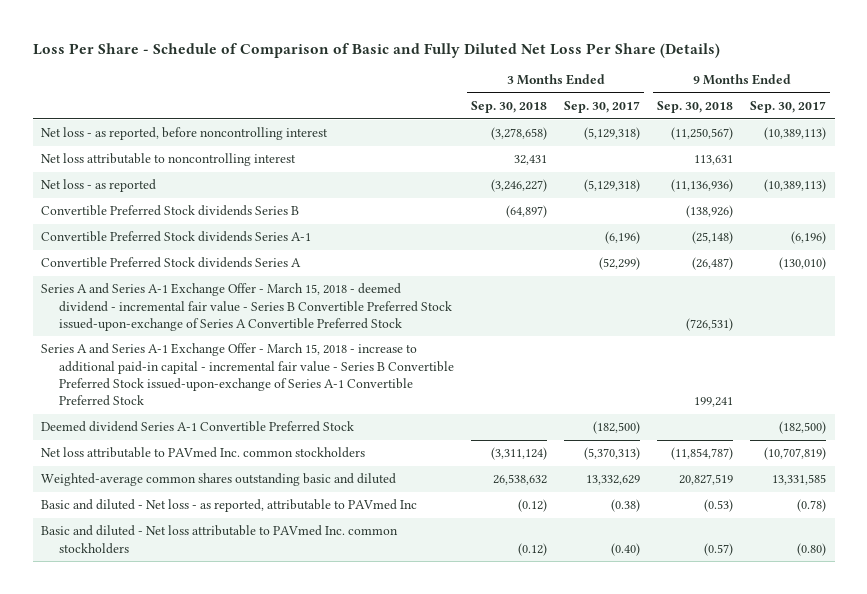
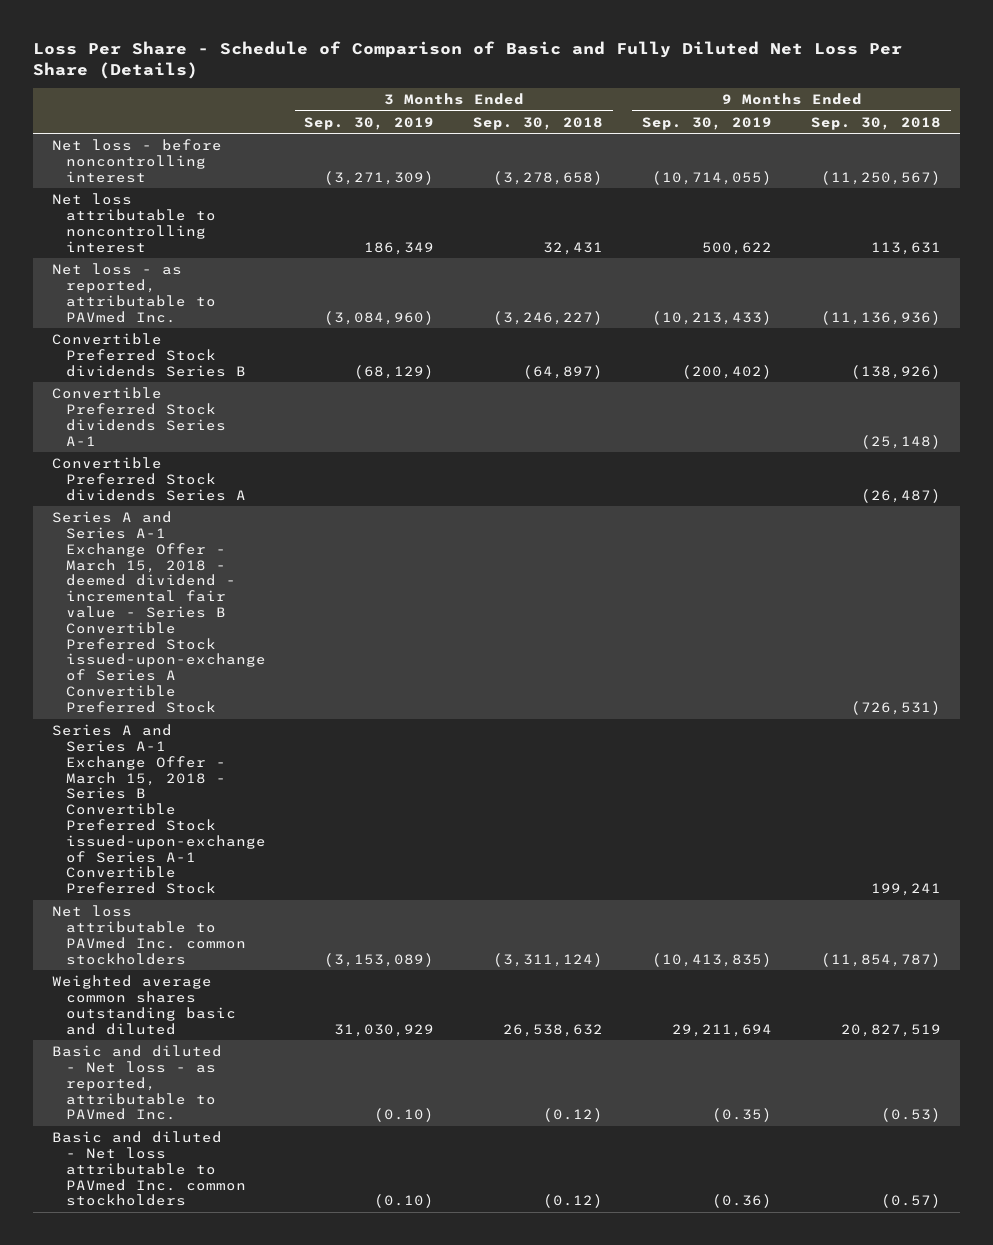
- | 3 Months Ended Sep. 30, 2018 | 3 Months Ended Sep. 30, 2017 | 9 Months Ended Sep. 30, 2018 | 9 Months Ended Sep. 30, 2017
+ | 3 Months Ended Sep. 30, 2019 | 3 Months Ended Sep. 30, 2018 | 9 Months Ended Sep. 30, 2019 | 9 Months Ended Sep. 30, 2018
- Net loss - as reported, before noncontrolling interest | (3,278,658) | (5,129,318) | (11,250,567) | (10,389,113)
+ Net loss - before noncontrolling interest | (3,271,309) | (3,278,658) | (10,714,055) | (11,250,567)
- Net loss - as reported | (3,246,227) | (5,129,318) | (11,136,936) | (10,389,113)
+ Net loss - as reported, attributable to PAVmed Inc. | (3,084,960) | (3,246,227) | (10,213,433) | (11,136,936)
- Series A and Series A-1 Exchange Offer - March 15, 2018 - increase to additional paid-in capital - incremental fair value - Series B Convertible Preferred Stock issued-upon-exchange of Series A-1 Convertible Preferred Stock | | | 199,241 |
- Deemed dividend Series A-1 Convertible Preferred Stock | | (182,500) | | (182,500)
+ Series A and Series A-1 Exchange Offer - March 15, 2018 - Series B Convertible Preferred Stock issued-upon-exchange of Series A-1 Convertible Preferred Stock | | | | 199,241
- Weighted-average common shares outstanding basic and diluted | 26,538,632 | 13,332,629 | 20,827,519 | 13,331,585
- Basic and diluted - Net loss - as reported, attributable to PAVmed Inc | (0.12) | (0.38) | (0.53) | (0.78)
+ Weighted average common shares outstanding basic and diluted | 31,030,929 | 26,538,632 | 29,211,694 | 20,827,519
+ Basic and diluted - Net loss - as reported, attributable to PAVmed Inc. | (0.10) | (0.12) | (0.35) | (0.53)

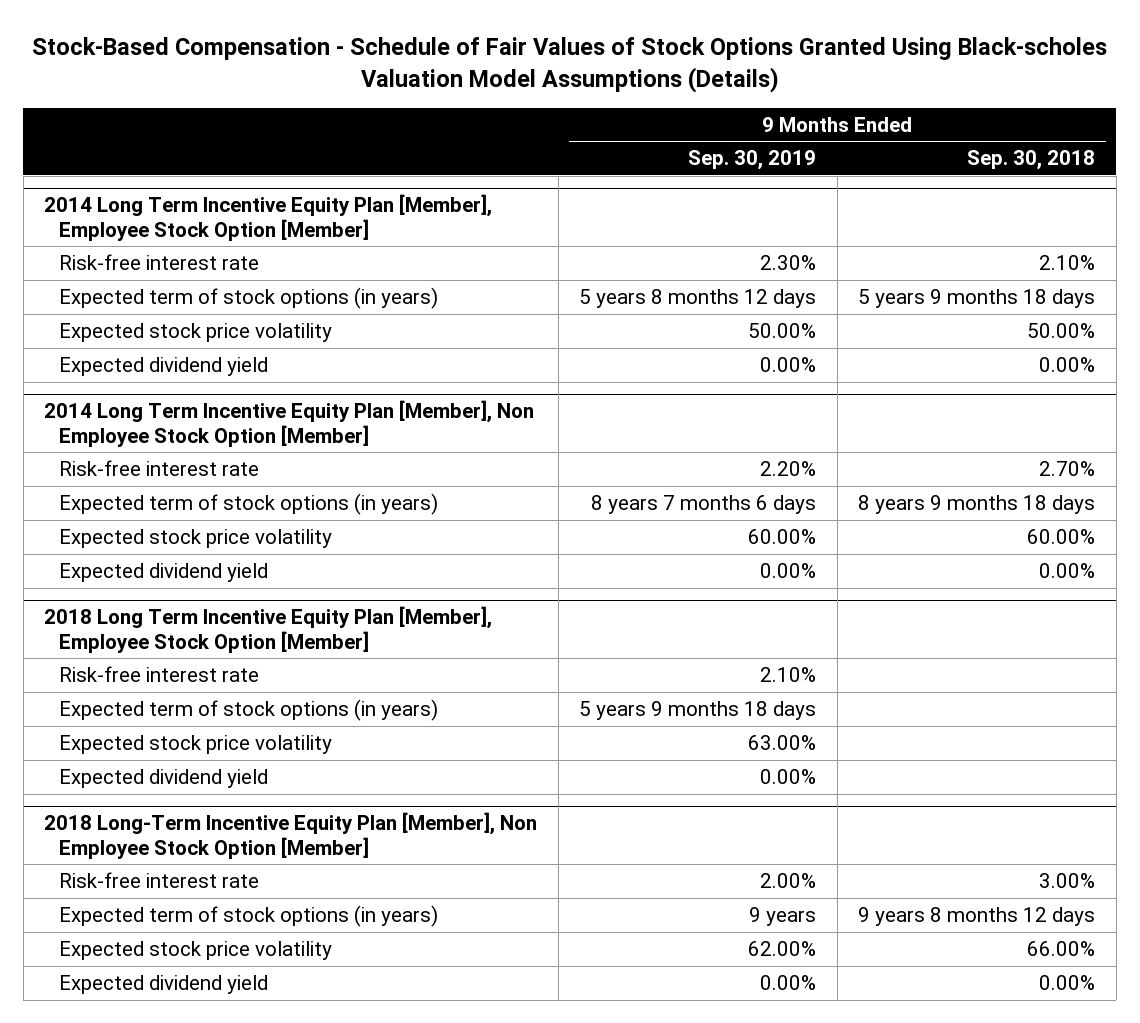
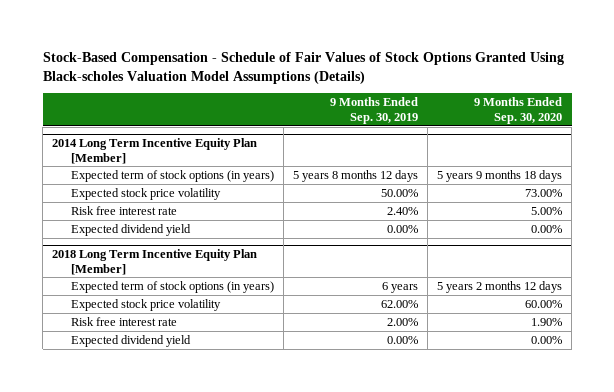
- | 9 Months Ended Sep. 30, 2019 | 9 Months Ended Sep. 30, 2018
+ | 9 Months Ended Sep. 30, 2019 | 9 Months Ended Sep. 30, 2020
- 2014 Long Term Incentive Equity Plan [Member], Employee Stock Option [Member]
- Risk-free interest rate | 2.30% | 2.10%
+ 2014 Long Term Incentive Equity Plan [Member]
- Expected dividend yield | 0.00% | 0.00%
- 2014 Long Term Incentive Equity Plan [Member], Non Employee Stock Option [Member]
- Risk-free interest rate | 2.20% | 2.70%
- Expected term of stock options (in years) | 8 years 7 months 6 days | 8 years 9 months 18 days
- Expected stock price volatility | 60.00% | 60.00%
- Expected dividend yield | 0.00% | 0.00%
- 2018 Long Term Incentive Equity Plan [Member], Employee Stock Option [Member]
- Risk-free interest rate | 2.10% |
- Expected term of stock options (in years) | 5 years 9 months 18 days |
- Expected stock price volatility | 63.00% |
+ Risk free interest rate | 2.40% | 5.00%
- 2018 Long-Term Incentive Equity Plan [Member], Non Employee Stock Option [Member]
- Risk-free interest rate | 2.00% | 3.00%
- Expected term of stock options (in years) | 9 years | 9 years 8 months 12 days
+ 2018 Long Term Incentive Equity Plan [Member]
+ Expected term of stock options (in years) | 6 years | 5 years 2 months 12 days
+ Risk free interest rate | 2.00% | 1.90%

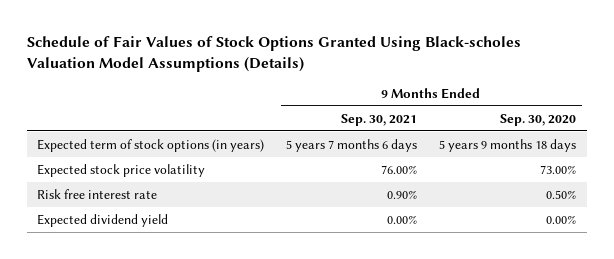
- Stock-Based Compensation - Schedule of Fair Values of Stock Options Granted Using Black-scholes Valuation Model Assumptions (Details)
+ Schedule of Fair Values of Stock Options Granted Using Black-scholes Valuation Model Assumptions (Details)
- | 9 Months Ended Sep. 30, 2019 | 9 Months Ended Sep. 30, 2020
+ | 9 Months Ended Sep. 30, 2021 | 9 Months Ended Sep. 30, 2020
- 2014 Long Term Incentive Equity Plan [Member]
- Risk free interest rate | 2.40% | 5.00%
- Expected dividend yield | 0.00% | 0.00%
- 2018 Long Term Incentive Equity Plan [Member]
- Expected term of stock options (in years) | 6 years | 5 years 2 months 12 days
- Expected stock price volatility | 62.00% | 60.00%
- Risk free interest rate | 2.00% | 1.90%
+ Risk free interest rate | 0.90% | 0.50%

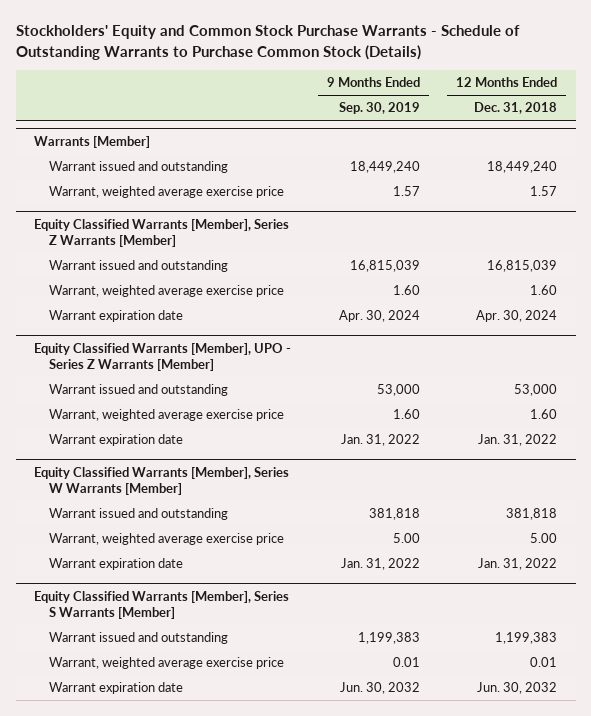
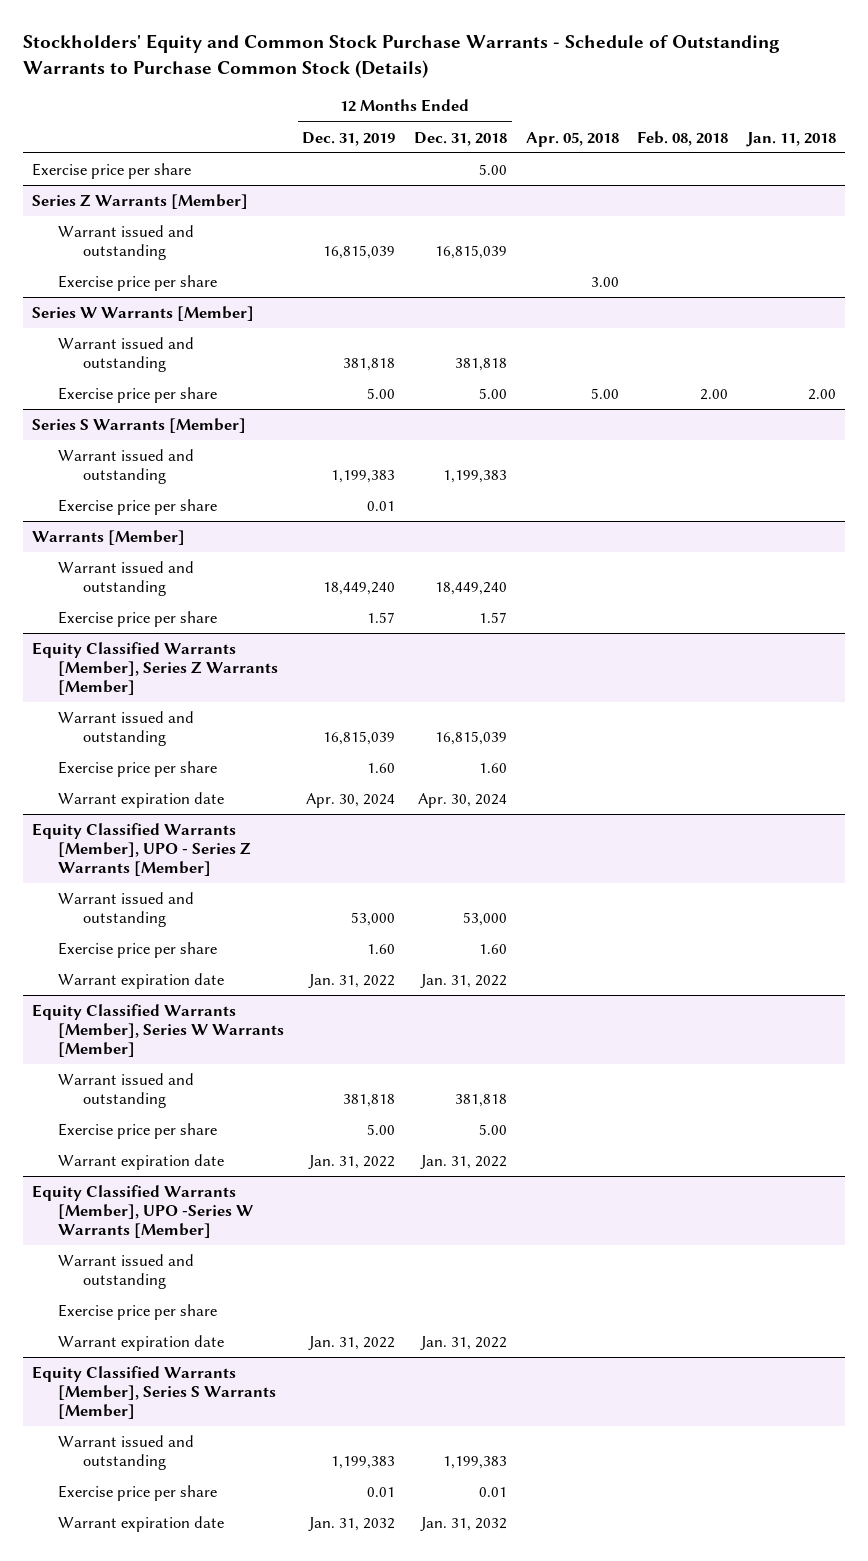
- | 9 Months Ended Sep. 30, 2019 | 12 Months Ended Dec. 31, 2018
+ | 12 Months Ended Dec. 31, 2019 | 12 Months Ended Dec. 31, 2018 | Apr. 05, 2018 | Feb. 08, 2018 | Jan. 11, 2018
+ Exercise price per share | | 5.00 | | |
+ Series Z Warrants [Member]
+ Warrant issued and outstanding | 16,815,039 | 16,815,039 | | |
+ Exercise price per share | | | 3.00 | |
+ Series W Warrants [Member]
+ Warrant issued and outstanding | 381,818 | 381,818 | | |
+ Exercise price per share | 5.00 | 5.00 | 5.00 | 2.00 | 2.00
+ Series S Warrants [Member]
+ Warrant issued and outstanding | 1,199,383 | 1,199,383 | | |
+ Exercise price per share | 0.01 | | | |
@ Warrants [Member]
- Warrant, weighted average exercise price | 1.57 | 1.57
+ Exercise price per share | 1.57 | 1.57 | | |
@ Equity Classified Warrants [Member], Series Z Warrants [Member]
- Warrant, weighted average exercise price | 1.60 | 1.60
+ Exercise price per share | 1.60 | 1.60 | | |
@ Equity Classified Warrants [Member], UPO - Series Z Warrants [Member]
- Warrant, weighted average exercise price | 1.60 | 1.60
+ Exercise price per share | 1.60 | 1.60 | | |
@ Equity Classified Warrants [Member], Series W Warrants [Member]
- Warrant, weighted average exercise price | 5.00 | 5.00
+ Exercise price per share | 5.00 | 5.00 | | |
+ Equity Classified Warrants [Member], UPO -Series W Warrants [Member]
+ Warrant issued and outstanding
+ Exercise price per share
+ Warrant expiration date | Jan. 31, 2022 | Jan. 31, 2022 | | |
@ Equity Classified Warrants [Member], Series S Warrants [Member]
- Warrant, weighted average exercise price | 0.01 | 0.01
- Warrant expiration date | Jun. 30, 2032 | Jun. 30, 2032
+ Exercise price per share | 0.01 | 0.01 | | |
+ Warrant expiration date | Jan. 31, 2032 | Jan. 31, 2032 | | |

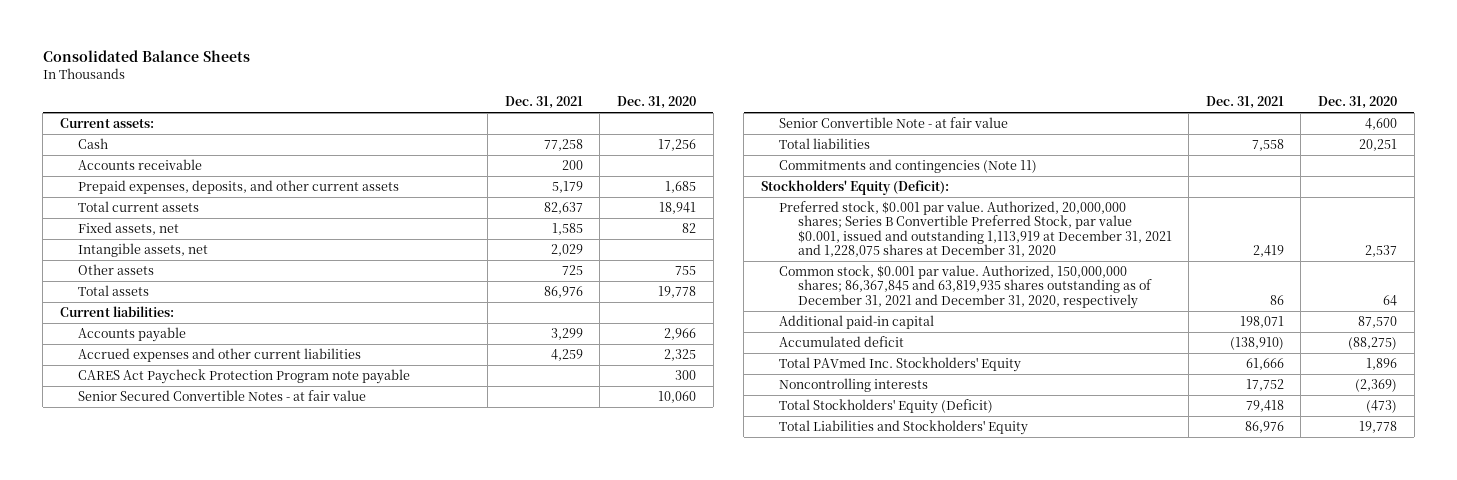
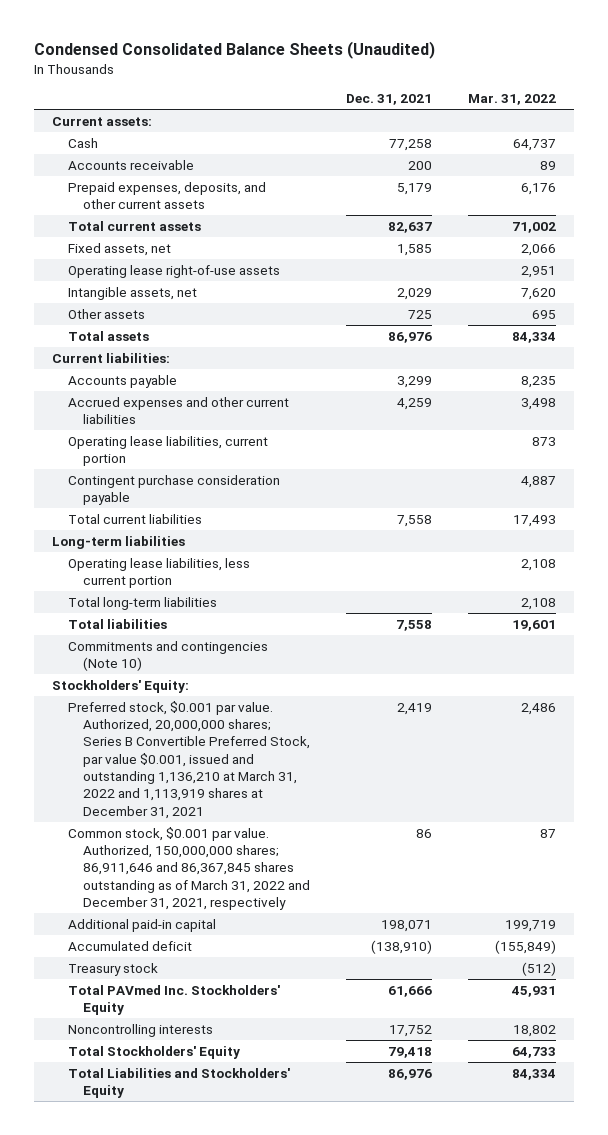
- Consolidated Balance Sheets
+ Condensed Consolidated Balance Sheets (Unaudited)
- | Dec. 31, 2021 | Dec. 31, 2020
+ | Dec. 31, 2021 | Mar. 31, 2022
+ Operating lease right-of-use assets | | 2,951
- CARES Act Paycheck Protection Program note payable | | 300
- Senior Secured Convertible Notes - at fair value | | 10,060
- Senior Convertible Note - at fair value | | 4,600
+ Operating lease liabilities, current portion | | 873
+ Contingent purchase consideration payable | | 4,887
+ Total current liabilities | 7,558 | 17,493
+ Long-term liabilities
+ Operating lease liabilities, less current portion | | 2,108
+ Total long-term liabilities | | 2,108
- Commitments and contingencies (Note 11)
- Stockholders' Equity (Deficit):
- Preferred stock, $0.001 par value. Authorized, 20,000,000 shares; Series B Convertible Preferred Stock, par value $0.001, issued and outstanding 1,113,919 at December 31, 2021 and 1,228,075 shares at December 31, 2020 | 2,419 | 2,537
- Common stock, $0.001 par value. Authorized, 150,000,000 shares; 86,367,845 and 63,819,935 shares outstanding as of December 31, 2021 and December 31, 2020, respectively | 86 | 64
+ Commitments and contingencies (Note 10)
+ Stockholders' Equity:
+ Preferred stock, $0.001 par value. Authorized, 20,000,000 shares; Series B Convertible Preferred Stock, par value $0.001, issued and outstanding 1,136,210 at March 31, 2022 and 1,113,919 shares at December 31, 2021 | 2,419 | 2,486
+ Common stock, $0.001 par value. Authorized, 150,000,000 shares; 86,911,646 and 86,367,845 shares outstanding as of March 31, 2022 and December 31, 2021, respectively | 86 | 87
+ Treasury stock | | (512)
- Total Stockholders' Equity (Deficit) | 79,418 | (473)
+ Total Stockholders' Equity | 79,418 | 64,733

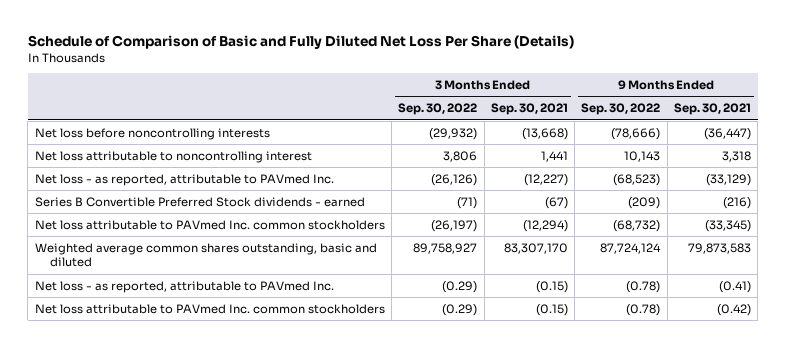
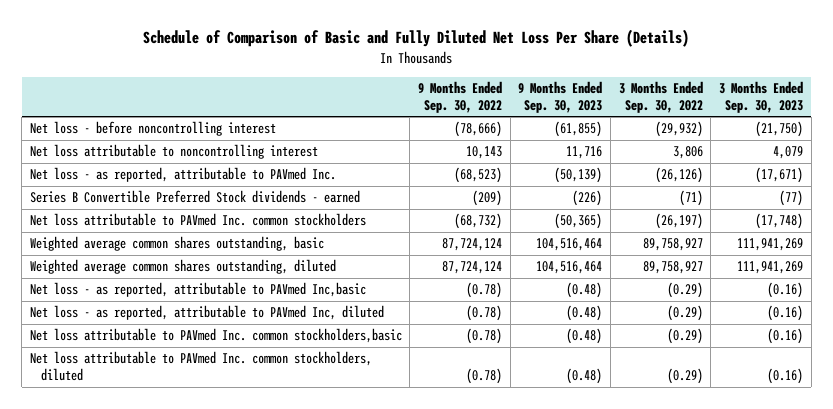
- | 3 Months Ended Sep. 30, 2022 | 3 Months Ended Sep. 30, 2021 | 9 Months Ended Sep. 30, 2022 | 9 Months Ended Sep. 30, 2021
+ | 9 Months Ended Sep. 30, 2022 | 9 Months Ended Sep. 30, 2023 | 3 Months Ended Sep. 30, 2022 | 3 Months Ended Sep. 30, 2023
- Net loss before noncontrolling interests | (29,932) | (13,668) | (78,666) | (36,447)
+ Net loss - before noncontrolling interest | (78,666) | (61,855) | (29,932) | (21,750)
- Weighted average common shares outstanding, basic and diluted | 89,758,927 | 83,307,170 | 87,724,124 | 79,873,583
- Net loss - as reported, attributable to PAVmed Inc. | (0.29) | (0.15) | (0.78) | (0.41)
- Net loss attributable to PAVmed Inc. common stockholders | (0.29) | (0.15) | (0.78) | (0.42)
+ Weighted average common shares outstanding, basic | 87,724,124 | 104,516,464 | 89,758,927 | 111,941,269
+ Weighted average common shares outstanding, diluted | 87,724,124 | 104,516,464 | 89,758,927 | 111,941,269
+ Net loss - as reported, attributable to PAVmed Inc,basic | (0.78) | (0.48) | (0.29) | (0.16)
+ Net loss - as reported, attributable to PAVmed Inc, diluted | (0.78) | (0.48) | (0.29) | (0.16)
+ Net loss attributable to PAVmed Inc. common stockholders,basic | (0.78) | (0.48) | (0.29) | (0.16)
+ Net loss attributable to PAVmed Inc. common stockholders, diluted | (0.78) | (0.48) | (0.29) | (0.16)

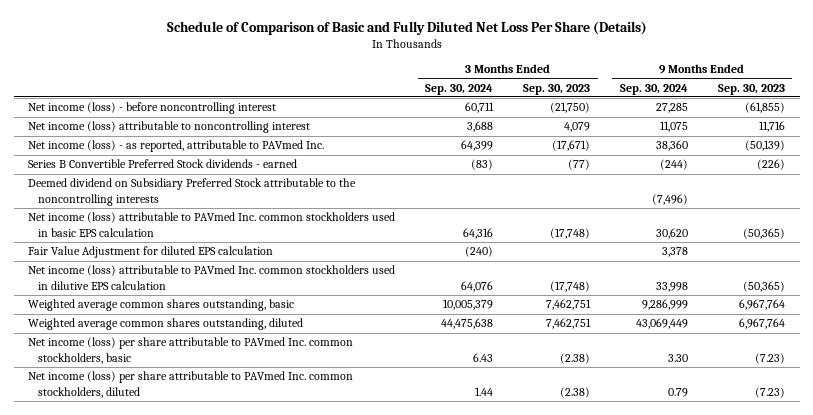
- | 9 Months Ended Sep. 30, 2022 | 9 Months Ended Sep. 30, 2023 | 3 Months Ended Sep. 30, 2022 | 3 Months Ended Sep. 30, 2023
+ | 3 Months Ended Sep. 30, 2024 | 3 Months Ended Sep. 30, 2023 | 9 Months Ended Sep. 30, 2024 | 9 Months Ended Sep. 30, 2023
- Net loss - before noncontrolling interest | (78,666) | (61,855) | (29,932) | (21,750)
- Net loss attributable to noncontrolling interest | 10,143 | 11,716 | 3,806 | 4,079
- Net loss - as reported, attributable to PAVmed Inc. | (68,523) | (50,139) | (26,126) | (17,671)
+ Net income (loss) - before noncontrolling interest | 60,711 | (21,750) | 27,285 | (61,855)
+ Net income (loss) attributable to noncontrolling interest | 3,688 | 4,079 | 11,075 | 11,716
+ Net income (loss) - as reported, attributable to PAVmed Inc. | 64,399 | (17,671) | 38,360 | (50,139)
- Net loss attributable to PAVmed Inc. common stockholders | (68,732) | (50,365) | (26,197) | (17,748)
- Weighted average common shares outstanding, basic | 87,724,124 | 104,516,464 | 89,758,927 | 111,941,269
- Weighted average common shares outstanding, diluted | 87,724,124 | 104,516,464 | 89,758,927 | 111,941,269
- Net loss - as reported, attributable to PAVmed Inc,basic | (0.78) | (0.48) | (0.29) | (0.16)
- Net loss - as reported, attributable to PAVmed Inc, diluted | (0.78) | (0.48) | (0.29) | (0.16)
- Net loss attributable to PAVmed Inc. common stockholders,basic | (0.78) | (0.48) | (0.29) | (0.16)
- Net loss attributable to PAVmed Inc. common stockholders, diluted | (0.78) | (0.48) | (0.29) | (0.16)
+ Deemed dividend on Subsidiary Preferred Stock attributable to the noncontrolling interests | | | (7,496) |
+ Net income (loss) attributable to PAVmed Inc. common stockholders used in basic EPS calculation | 64,316 | (17,748) | 30,620 | (50,365)
+ Fair Value Adjustment for diluted EPS calculation | (240) | | 3,378 |
+ Net income (loss) attributable to PAVmed Inc. common stockholders used in dilutive EPS calculation | 64,076 | (17,748) | 33,998 | (50,365)
+ Weighted average common shares outstanding, basic | 10,005,379 | 7,462,751 | 9,286,999 | 6,967,764
+ Weighted average common shares outstanding, diluted | 44,475,638 | 7,462,751 | 43,069,449 | 6,967,764
+ Net income (loss) per share attributable to PAVmed Inc. common stockholders, basic | 6.43 | (2.38) | 3.30 | (7.23)
+ Net income (loss) per share attributable to PAVmed Inc. common stockholders, diluted | 1.44 | (2.38) | 0.79 | (7.23)

